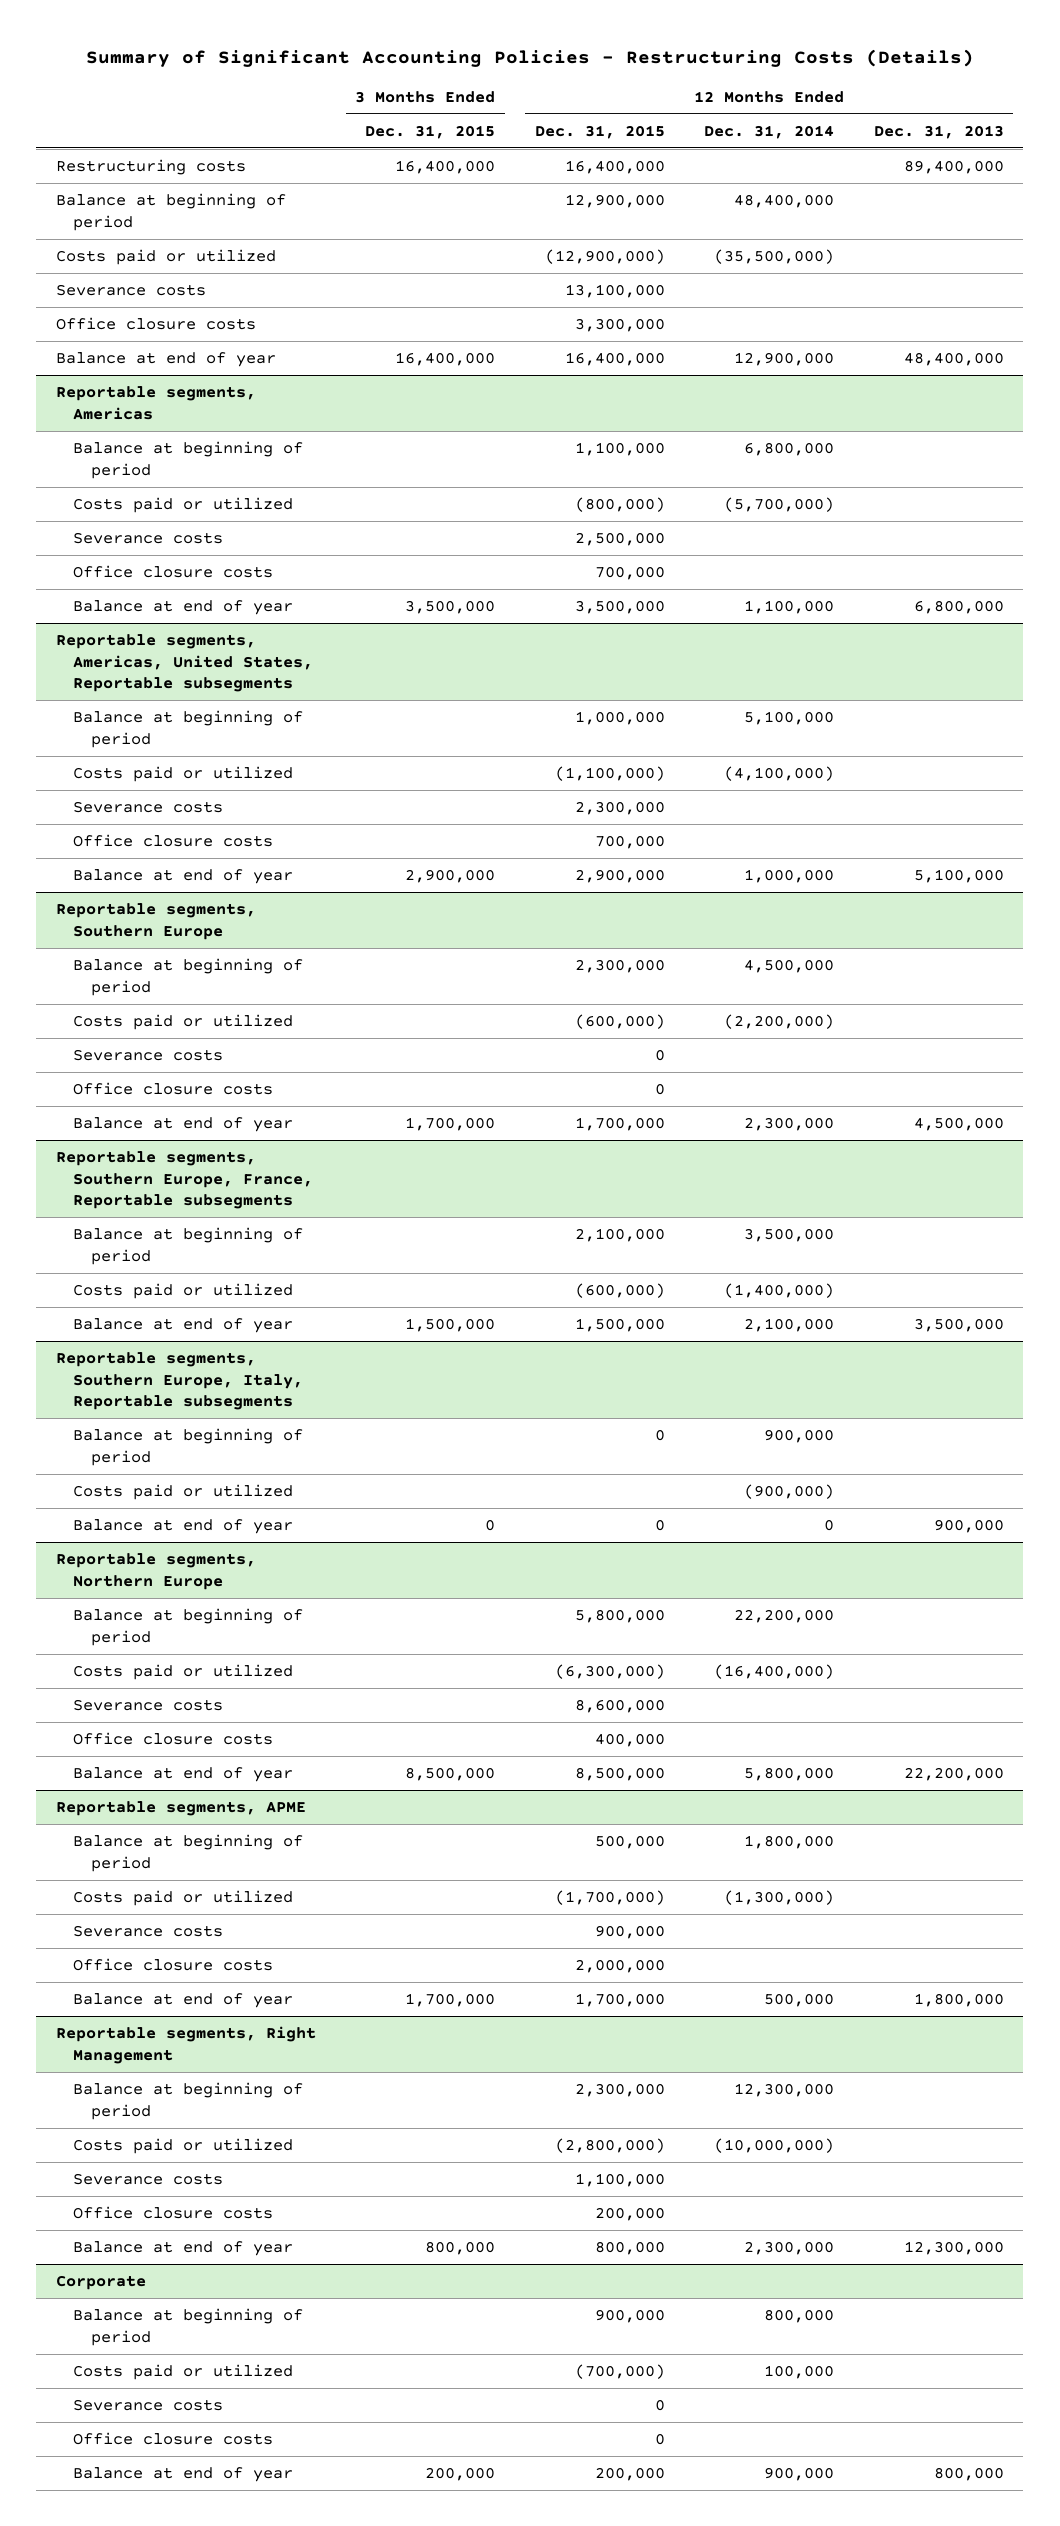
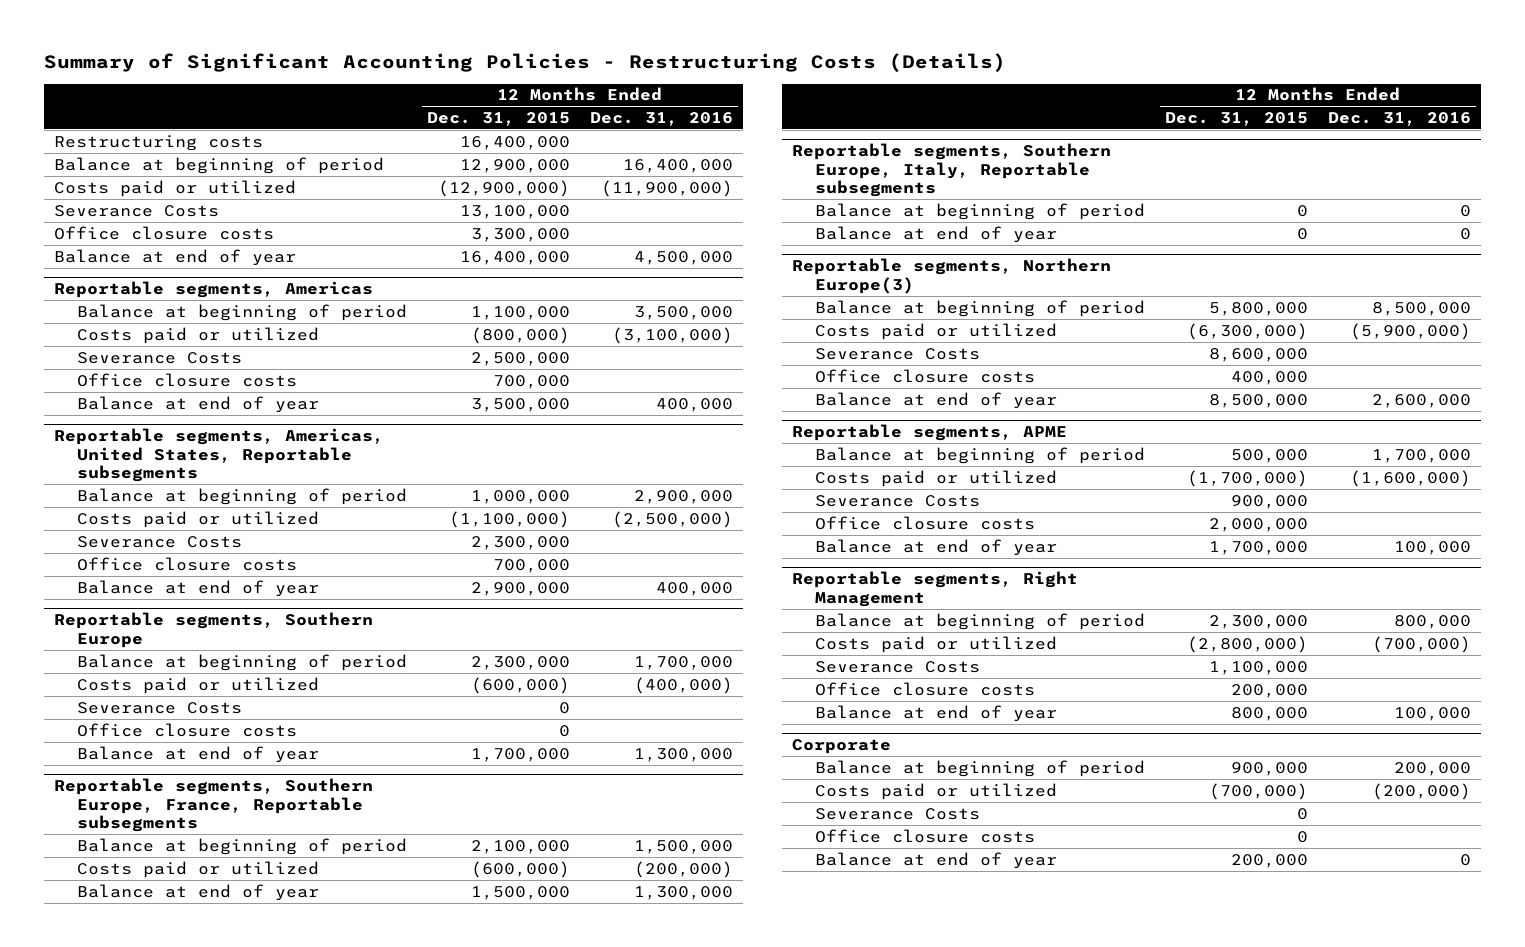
- | 3 Months Ended Dec. 31, 2015 | 12 Months Ended Dec. 31, 2015 | 12 Months Ended Dec. 31, 2014 | 12 Months Ended Dec. 31, 2013
+ | 12 Months Ended Dec. 31, 2015 | 12 Months Ended Dec. 31, 2016
- Severance costs | | 13,100,000 | |
+ Severance Costs | 13,100,000 |
@ Reportable segments, Americas
- Severance costs | | 2,500,000 | |
+ Severance Costs | 2,500,000 |
@ Reportable segments, Americas, United States, Reportable subsegments
- Severance costs | | 2,300,000 | |
+ Severance Costs | 2,300,000 |
@ Reportable segments, Southern Europe
- Severance costs | | 0 | |
+ Severance Costs | 0 |
@ Reportable segments, Southern Europe, Italy, Reportable subsegments
- Costs paid or utilized | | | (900,000) |
- Reportable segments, Northern Europe
+ Reportable segments, Northern Europe(3)
- Severance costs | | 8,600,000 | |
+ Severance Costs | 8,600,000 |
@ Reportable segments, APME
- Severance costs | | 900,000 | |
+ Severance Costs | 900,000 |
@ Reportable segments, Right Management
- Severance costs | | 1,100,000 | |
+ Severance Costs | 1,100,000 |
@ Corporate
- Severance costs | | 0 | |
+ Severance Costs | 0 |

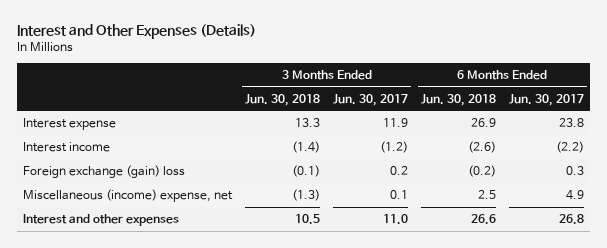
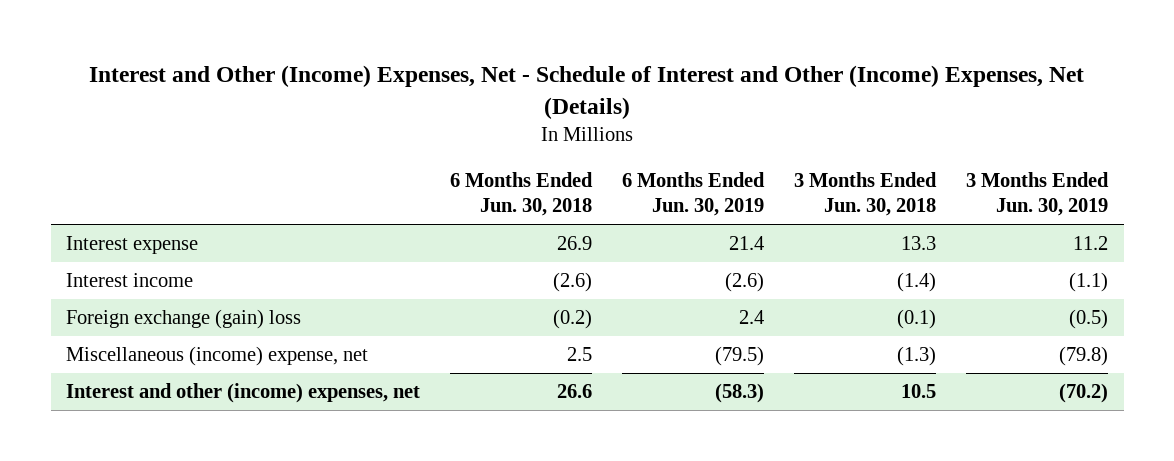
- Interest and Other Expenses (Details)
+ Interest and Other (Income) Expenses, Net - Schedule of Interest and Other (Income) Expenses, Net (Details)
- | 3 Months Ended Jun. 30, 2018 | 3 Months Ended Jun. 30, 2017 | 6 Months Ended Jun. 30, 2018 | 6 Months Ended Jun. 30, 2017
+ | 6 Months Ended Jun. 30, 2018 | 6 Months Ended Jun. 30, 2019 | 3 Months Ended Jun. 30, 2018 | 3 Months Ended Jun. 30, 2019
- Interest and other expenses | 10.5 | 11.0 | 26.6 | 26.8
+ Interest and other (income) expenses, net | 26.6 | (58.3) | 10.5 | (70.2)

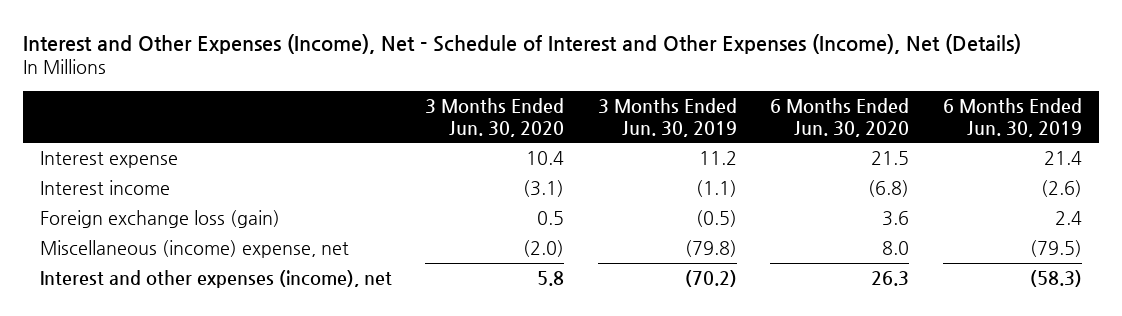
- Interest and Other (Income) Expenses, Net - Schedule of Interest and Other (Income) Expenses, Net (Details)
+ Interest and Other Expenses (Income), Net - Schedule of Interest and Other Expenses (Income), Net (Details)
- | 6 Months Ended Jun. 30, 2018 | 6 Months Ended Jun. 30, 2019 | 3 Months Ended Jun. 30, 2018 | 3 Months Ended Jun. 30, 2019
+ | 3 Months Ended Jun. 30, 2020 | 3 Months Ended Jun. 30, 2019 | 6 Months Ended Jun. 30, 2020 | 6 Months Ended Jun. 30, 2019
- Foreign exchange (gain) loss | (0.2) | 2.4 | (0.1) | (0.5)
+ Foreign exchange loss (gain) | 0.5 | (0.5) | 3.6 | 2.4
- Interest and other (income) expenses, net | 26.6 | (58.3) | 10.5 | (70.2)
+ Interest and other expenses (income), net | 5.8 | (70.2) | 26.3 | (58.3)

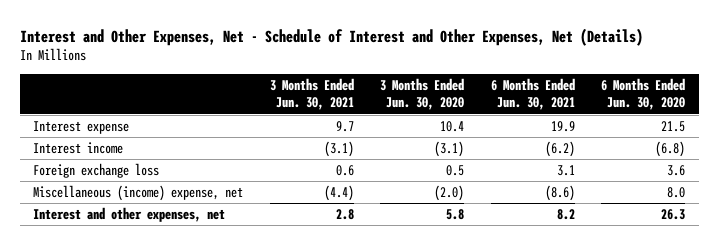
- Interest and Other Expenses (Income), Net - Schedule of Interest and Other Expenses (Income), Net (Details)
+ Interest and Other Expenses, Net - Schedule of Interest and Other Expenses, Net (Details)
- | 3 Months Ended Jun. 30, 2020 | 3 Months Ended Jun. 30, 2019 | 6 Months Ended Jun. 30, 2020 | 6 Months Ended Jun. 30, 2019
+ | 3 Months Ended Jun. 30, 2021 | 3 Months Ended Jun. 30, 2020 | 6 Months Ended Jun. 30, 2021 | 6 Months Ended Jun. 30, 2020
- Foreign exchange loss (gain) | 0.5 | (0.5) | 3.6 | 2.4
+ Foreign exchange loss | 0.6 | 0.5 | 3.1 | 3.6
- Interest and other expenses (income), net | 5.8 | (70.2) | 26.3 | (58.3)
+ Interest and other expenses, net | 2.8 | 5.8 | 8.2 | 26.3

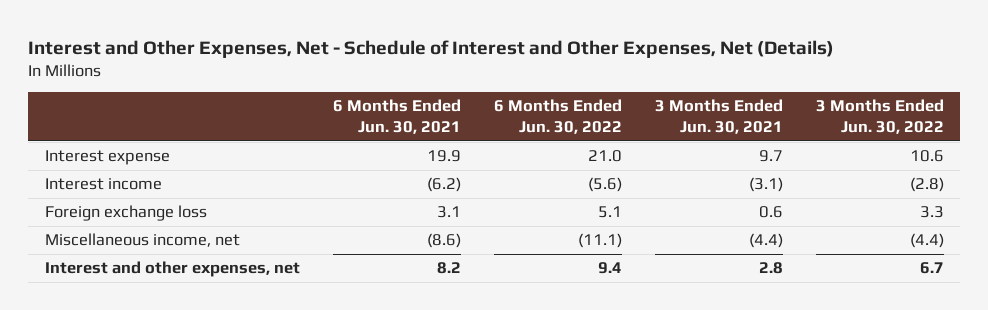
- | 3 Months Ended Jun. 30, 2021 | 3 Months Ended Jun. 30, 2020 | 6 Months Ended Jun. 30, 2021 | 6 Months Ended Jun. 30, 2020
+ | 6 Months Ended Jun. 30, 2021 | 6 Months Ended Jun. 30, 2022 | 3 Months Ended Jun. 30, 2021 | 3 Months Ended Jun. 30, 2022
- Miscellaneous (income) expense, net | (4.4) | (2.0) | (8.6) | 8.0
+ Miscellaneous income, net | (8.6) | (11.1) | (4.4) | (4.4)

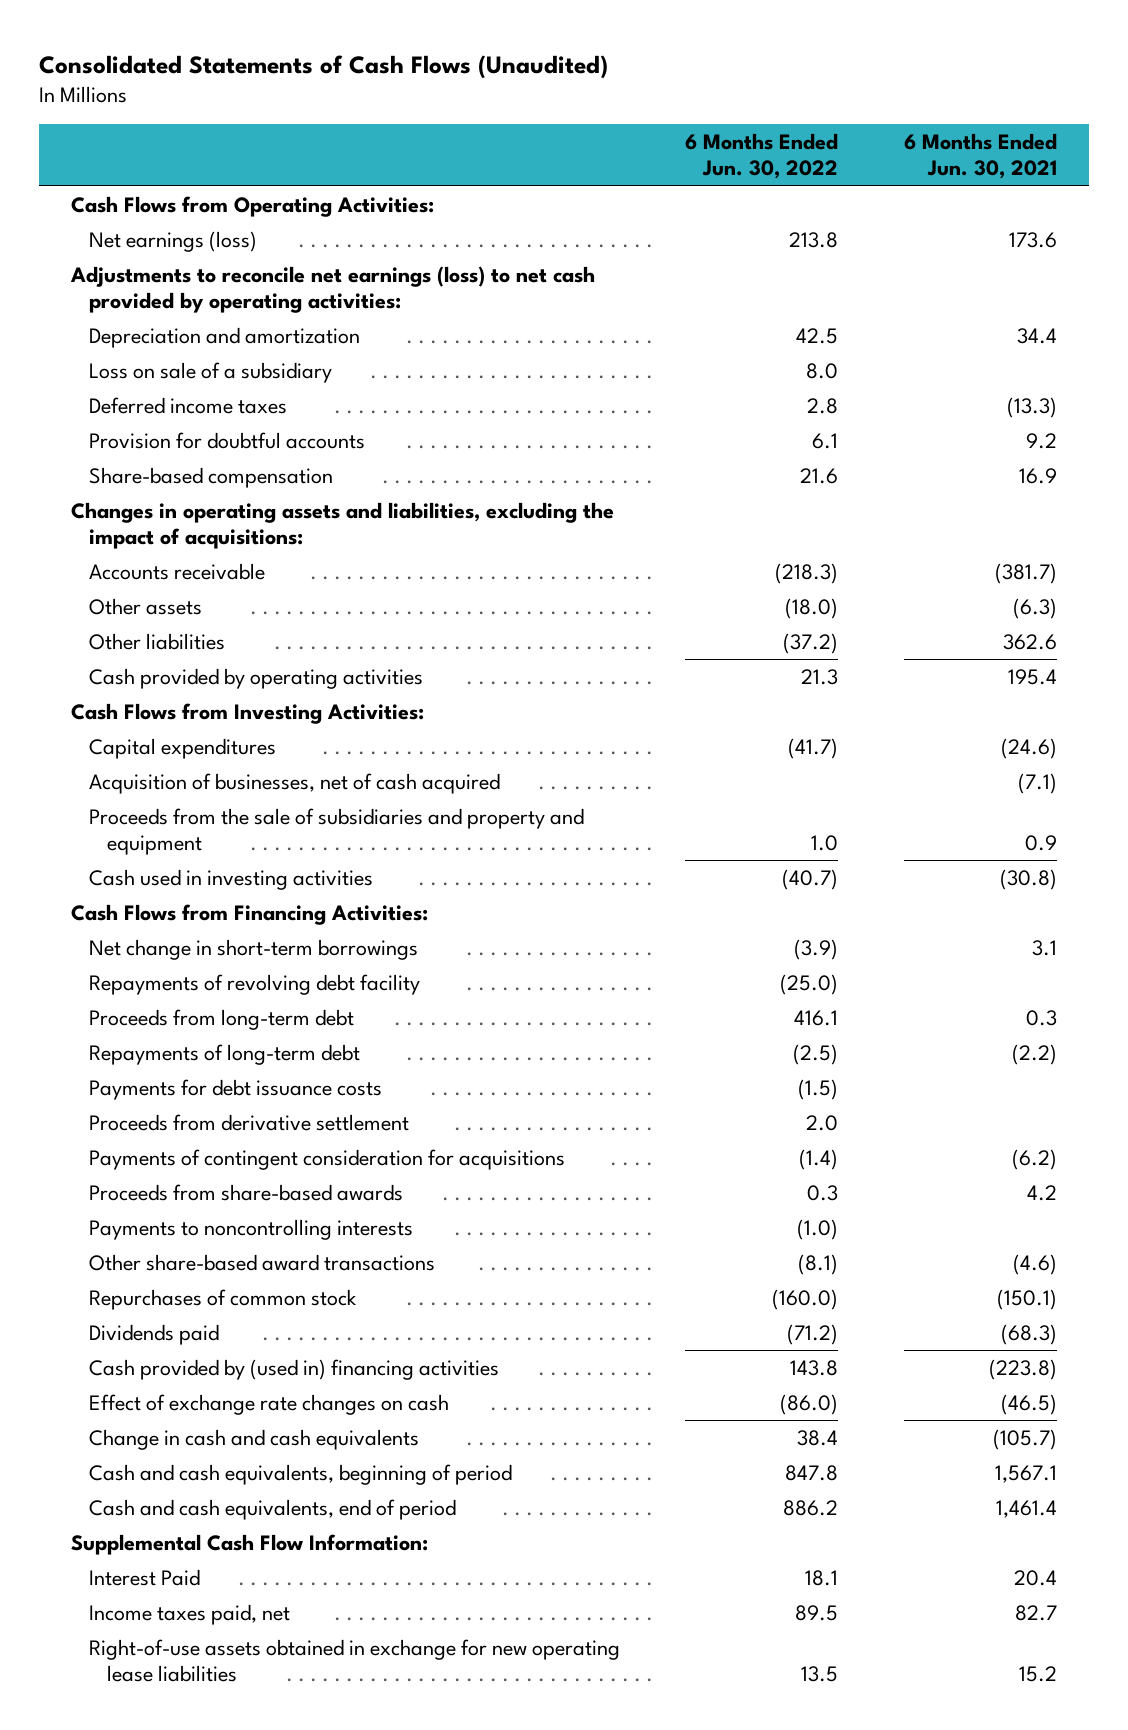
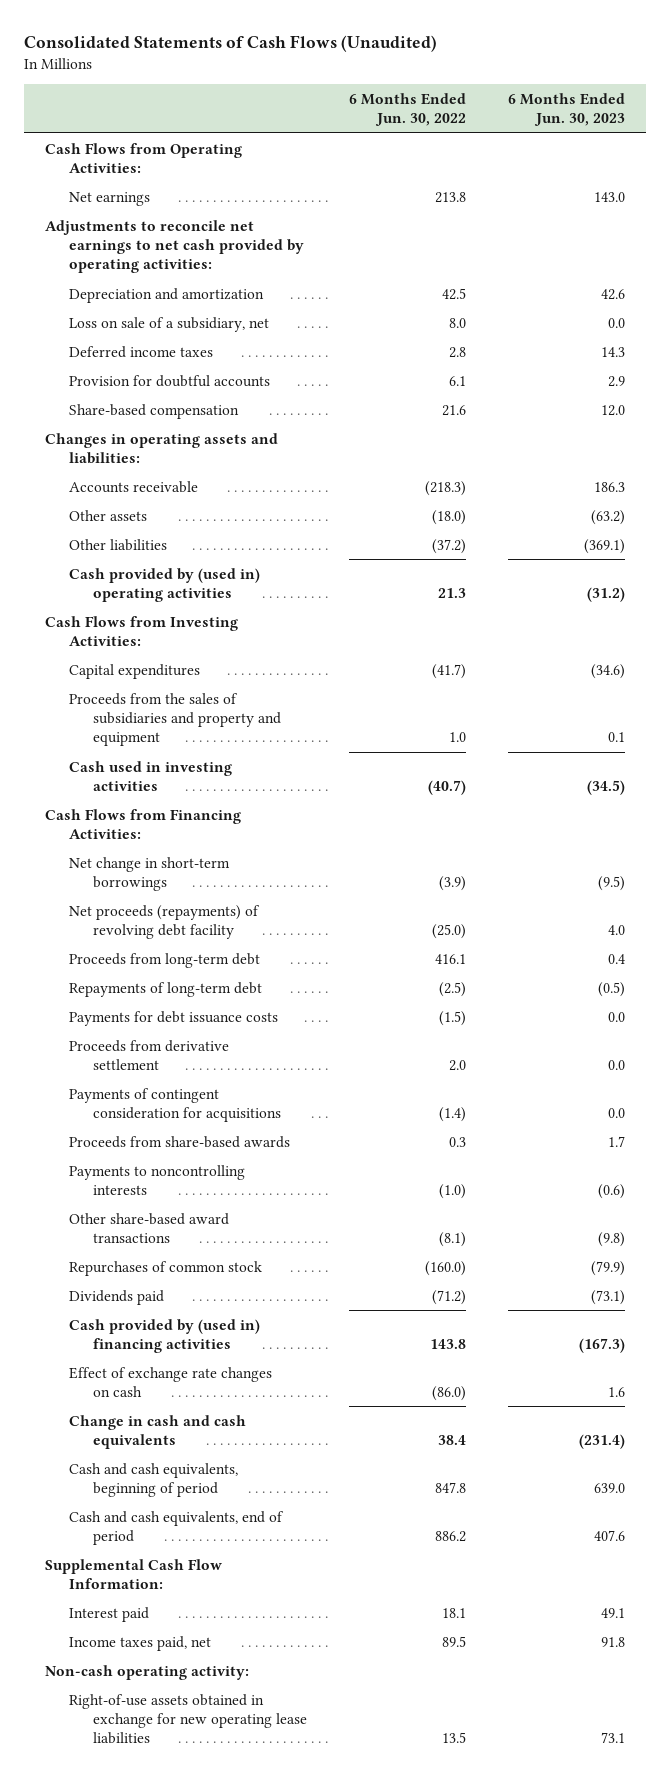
- | 6 Months Ended Jun. 30, 2022 | 6 Months Ended Jun. 30, 2021
+ | 6 Months Ended Jun. 30, 2022 | 6 Months Ended Jun. 30, 2023
- Net earnings (loss) | 213.8 | 173.6
- Adjustments to reconcile net earnings (loss) to net cash provided by operating activities:
+ Net earnings | 213.8 | 143.0
+ Adjustments to reconcile net earnings to net cash provided by operating activities:
- Loss on sale of a subsidiary | 8.0 |
+ Loss on sale of a subsidiary, net | 8.0 | 0.0
- Changes in operating assets and liabilities, excluding the impact of acquisitions:
+ Changes in operating assets and liabilities:
- Cash provided by operating activities | 21.3 | 195.4
+ Cash provided by (used in) operating activities | 21.3 | (31.2)
- Acquisition of businesses, net of cash acquired | | (7.1)
- Proceeds from the sale of subsidiaries and property and equipment | 1.0 | 0.9
+ Proceeds from the sales of subsidiaries and property and equipment | 1.0 | 0.1
- Repayments of revolving debt facility | (25.0) |
+ Net proceeds (repayments) of revolving debt facility | (25.0) | 4.0
- Interest Paid | 18.1 | 20.4
+ Interest paid | 18.1 | 49.1
+ Non-cash operating activity:

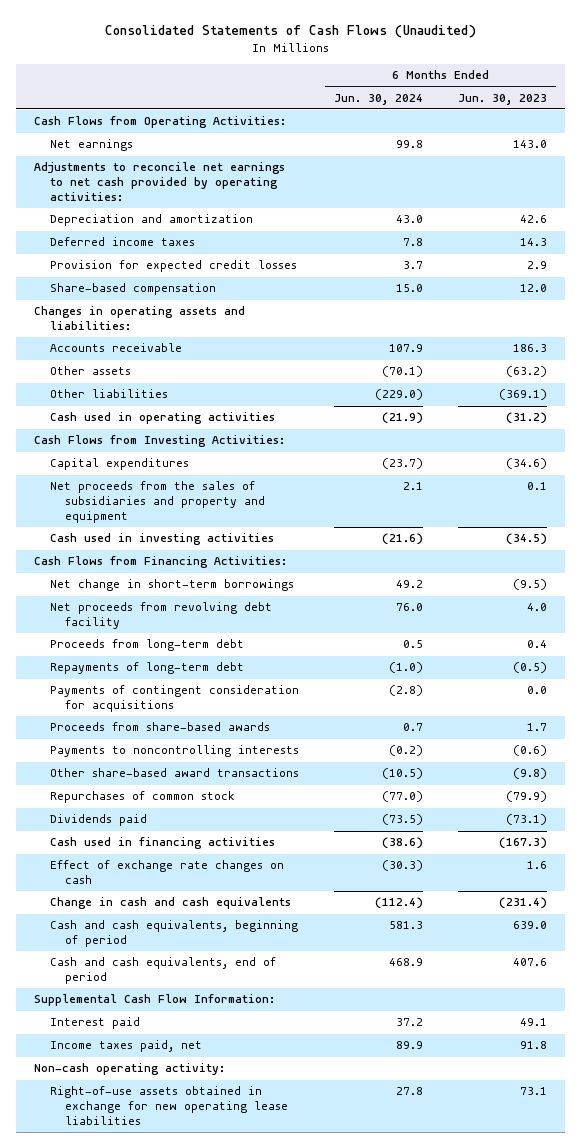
- | 6 Months Ended Jun. 30, 2022 | 6 Months Ended Jun. 30, 2023
+ | 6 Months Ended Jun. 30, 2024 | 6 Months Ended Jun. 30, 2023
- Loss on sale of a subsidiary, net | 8.0 | 0.0
- Provision for doubtful accounts | 6.1 | 2.9
+ Provision for expected credit losses | 3.7 | 2.9
- Cash provided by (used in) operating activities | 21.3 | (31.2)
+ Cash used in operating activities | (21.9) | (31.2)
- Proceeds from the sales of subsidiaries and property and equipment | 1.0 | 0.1
+ Net proceeds from the sales of subsidiaries and property and equipment | 2.1 | 0.1
- Net proceeds (repayments) of revolving debt facility | (25.0) | 4.0
+ Net proceeds from revolving debt facility | 76.0 | 4.0
- Payments for debt issuance costs | (1.5) | 0.0
- Proceeds from derivative settlement | 2.0 | 0.0
- Cash provided by (used in) financing activities | 143.8 | (167.3)
+ Cash used in financing activities | (38.6) | (167.3)

